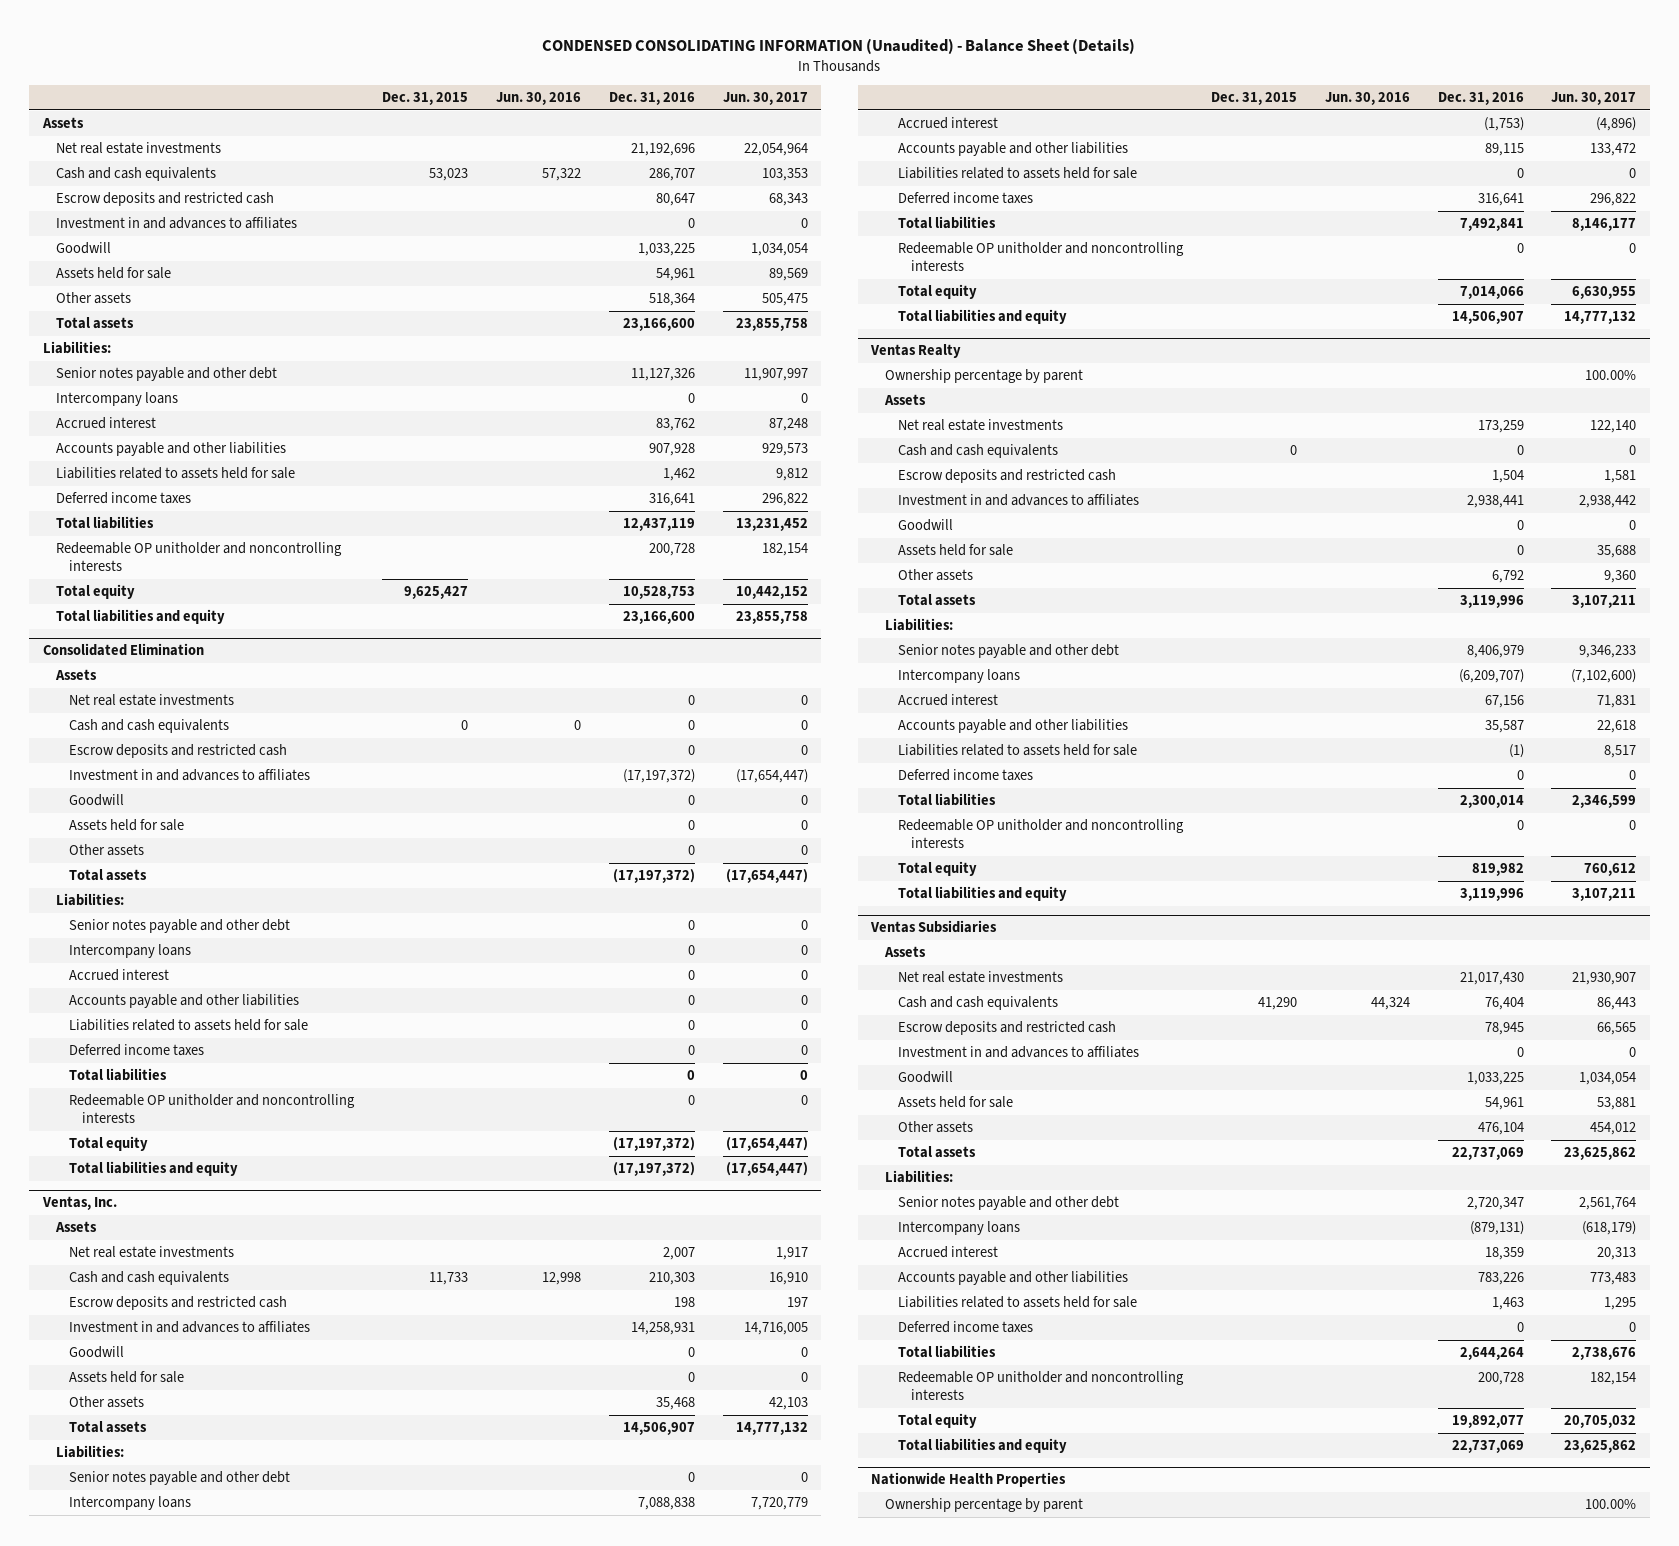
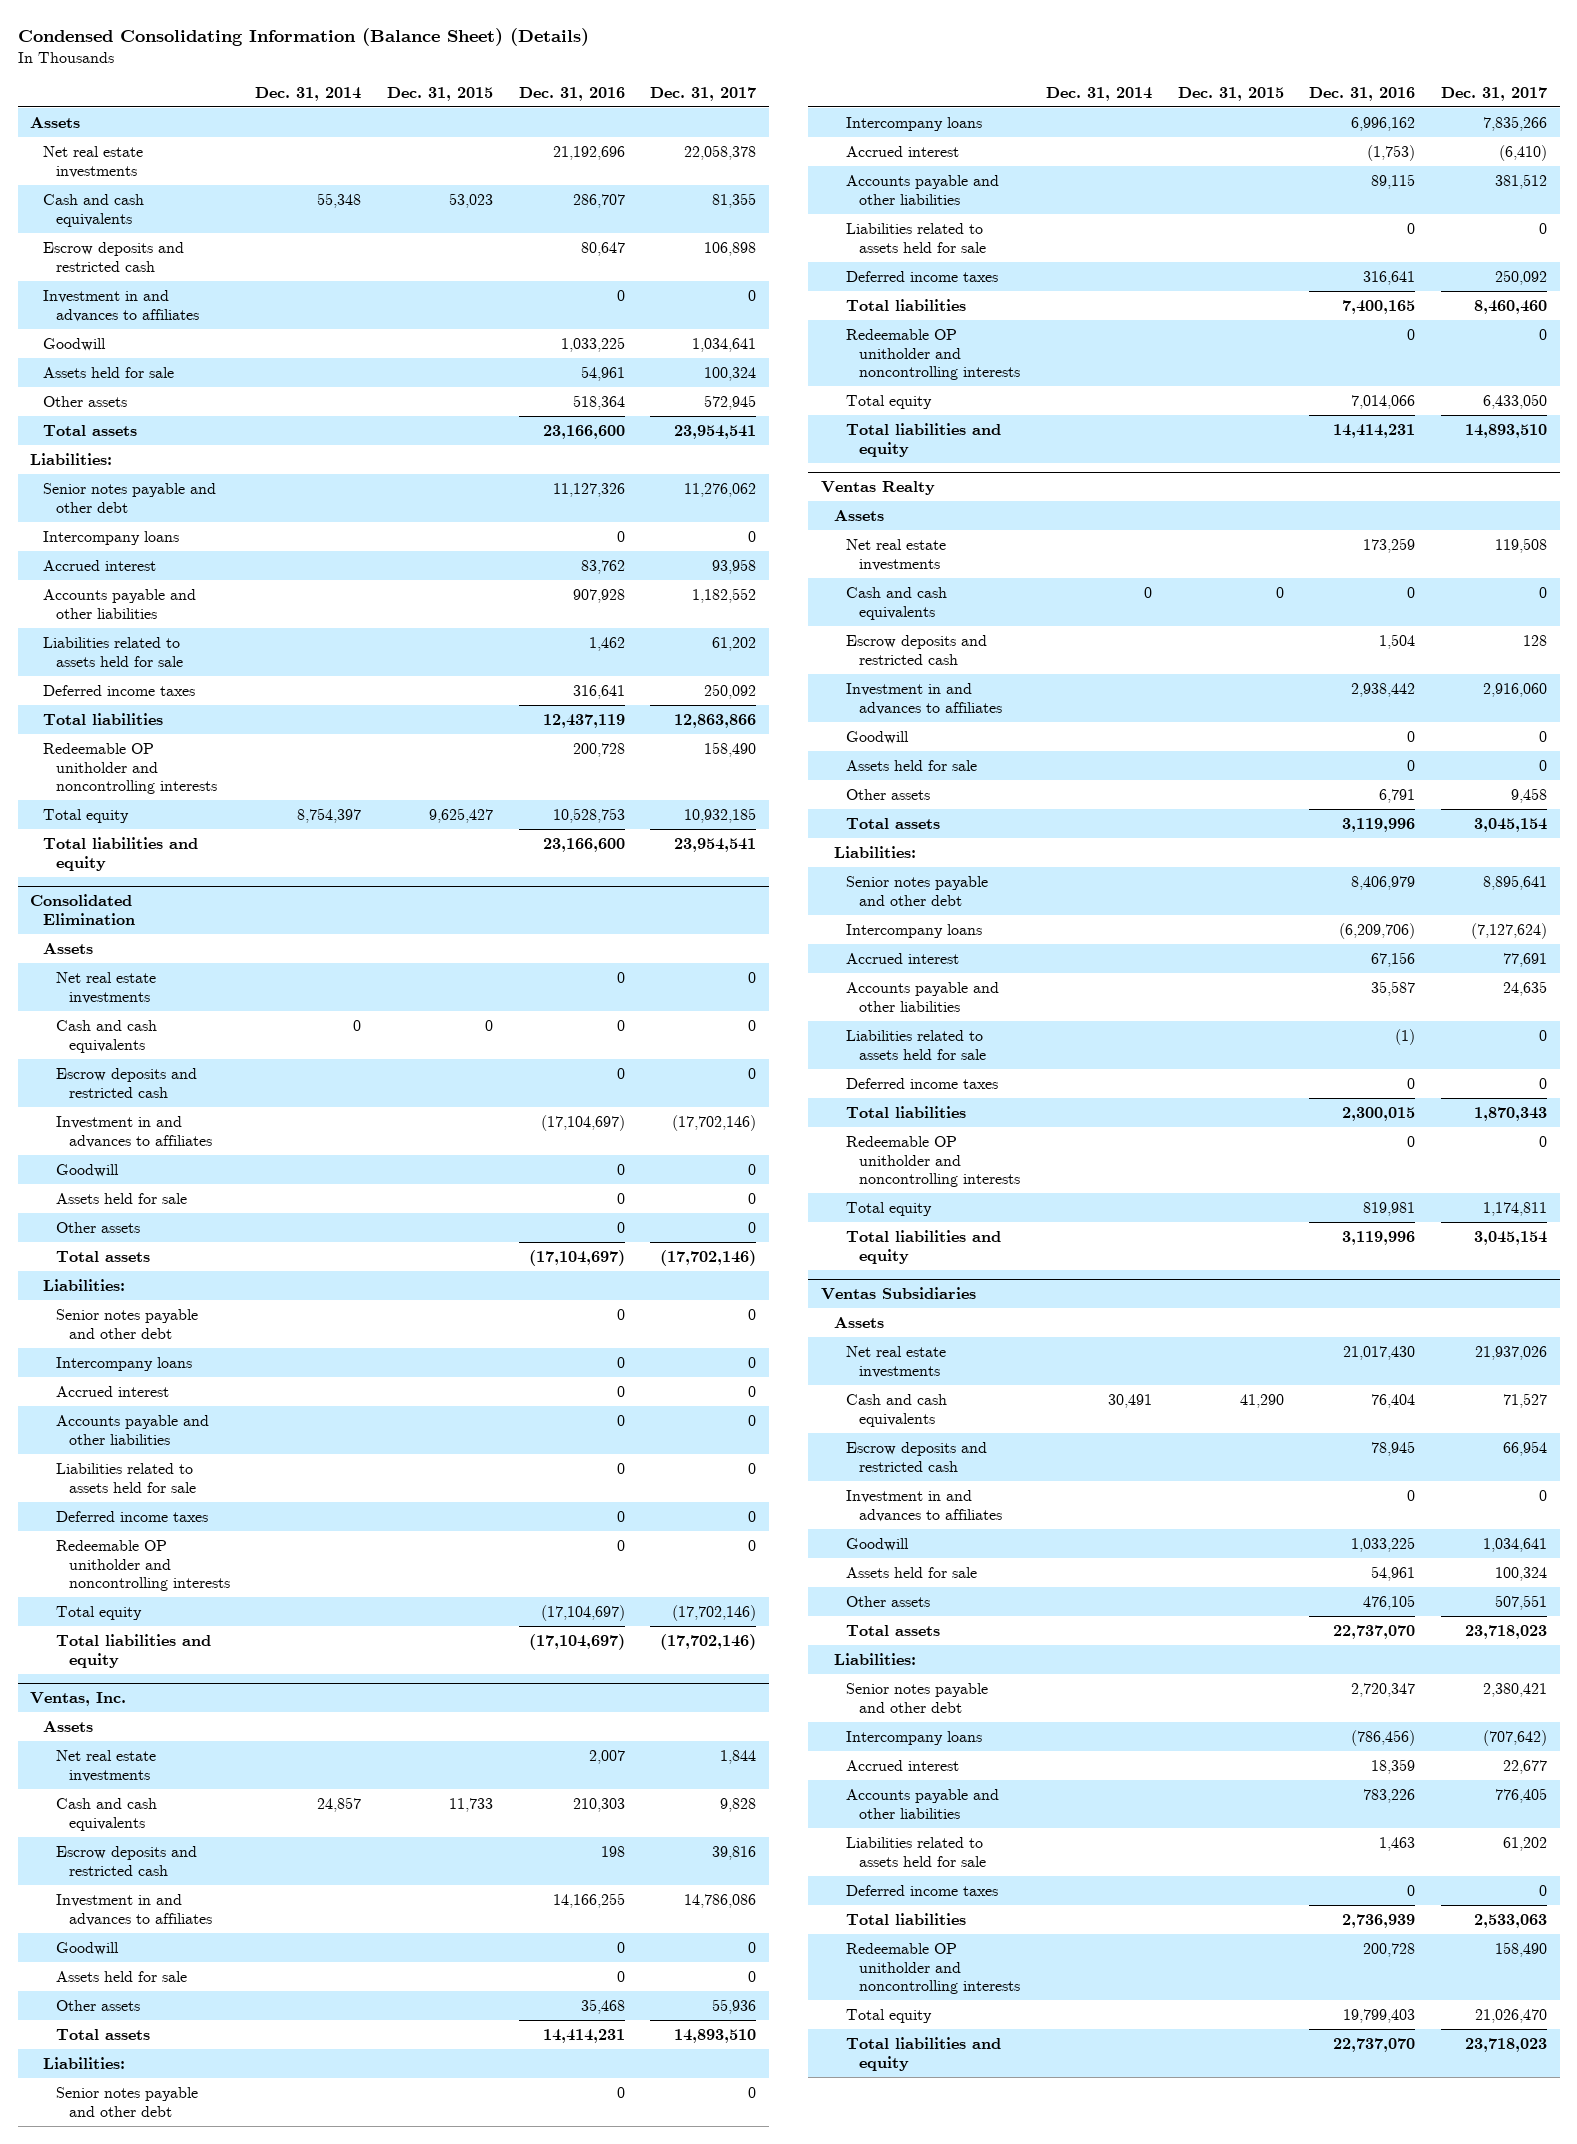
- CONDENSED CONSOLIDATING INFORMATION (Unaudited) - Balance Sheet (Details)
+ Condensed Consolidating Information (Balance Sheet) (Details)
- | Dec. 31, 2015 | Jun. 30, 2016 | Dec. 31, 2016 | Jun. 30, 2017
+ | Dec. 31, 2014 | Dec. 31, 2015 | Dec. 31, 2016 | Dec. 31, 2017
@ Consolidated Elimination
- Investment in and advances to affiliates | | | (17,197,372) | (17,654,447)
+ Investment in and advances to affiliates | | | (17,104,697) | (17,702,146)
- Total assets | | | (17,197,372) | (17,654,447)
+ Total assets | | | (17,104,697) | (17,702,146)
- Total liabilities | | | 0 | 0
- Total equity | | | (17,197,372) | (17,654,447)
- Total liabilities and equity | | | (17,197,372) | (17,654,447)
+ Total equity | | | (17,104,697) | (17,702,146)
+ Total liabilities and equity | | | (17,104,697) | (17,702,146)
@ Ventas, Inc.
- Investment in and advances to affiliates | | | 14,258,931 | 14,716,005
+ Investment in and advances to affiliates | | | 14,166,255 | 14,786,086
- Total assets | | | 14,506,907 | 14,777,132
+ Total assets | | | 14,414,231 | 14,893,510
- Intercompany loans | | | 7,088,838 | 7,720,779
+ Intercompany loans | | | 6,996,162 | 7,835,266
- Total liabilities | | | 7,492,841 | 8,146,177
+ Total liabilities | | | 7,400,165 | 8,460,460
- Total liabilities and equity | | | 14,506,907 | 14,777,132
+ Total liabilities and equity | | | 14,414,231 | 14,893,510
@ Ventas Realty
- Ownership percentage by parent | | | | 100.00%
- Investment in and advances to affiliates | | | 2,938,441 | 2,938,442
+ Investment in and advances to affiliates | | | 2,938,442 | 2,916,060
- Other assets | | | 6,792 | 9,360
+ Other assets | | | 6,791 | 9,458
- Intercompany loans | | | (6,209,707) | (7,102,600)
+ Intercompany loans | | | (6,209,706) | (7,127,624)
- Total liabilities | | | 2,300,014 | 2,346,599
+ Total liabilities | | | 2,300,015 | 1,870,343
- Total equity | | | 819,982 | 760,612
+ Total equity | | | 819,981 | 1,174,811
@ Ventas Subsidiaries
- Other assets | | | 476,104 | 454,012
- Total assets | | | 22,737,069 | 23,625,862
+ Other assets | | | 476,105 | 507,551
+ Total assets | | | 22,737,070 | 23,718,023
- Intercompany loans | | | (879,131) | (618,179)
+ Intercompany loans | | | (786,456) | (707,642)
- Total liabilities | | | 2,644,264 | 2,738,676
+ Total liabilities | | | 2,736,939 | 2,533,063
- Total equity | | | 19,892,077 | 20,705,032
- Total liabilities and equity | | | 22,737,069 | 23,625,862
- Nationwide Health Properties
- Ownership percentage by parent | | | | 100.00%
@ Ventas Subsidiaries
+ Total equity | | | 19,799,403 | 21,026,470
+ Total liabilities and equity | | | 22,737,070 | 23,718,023

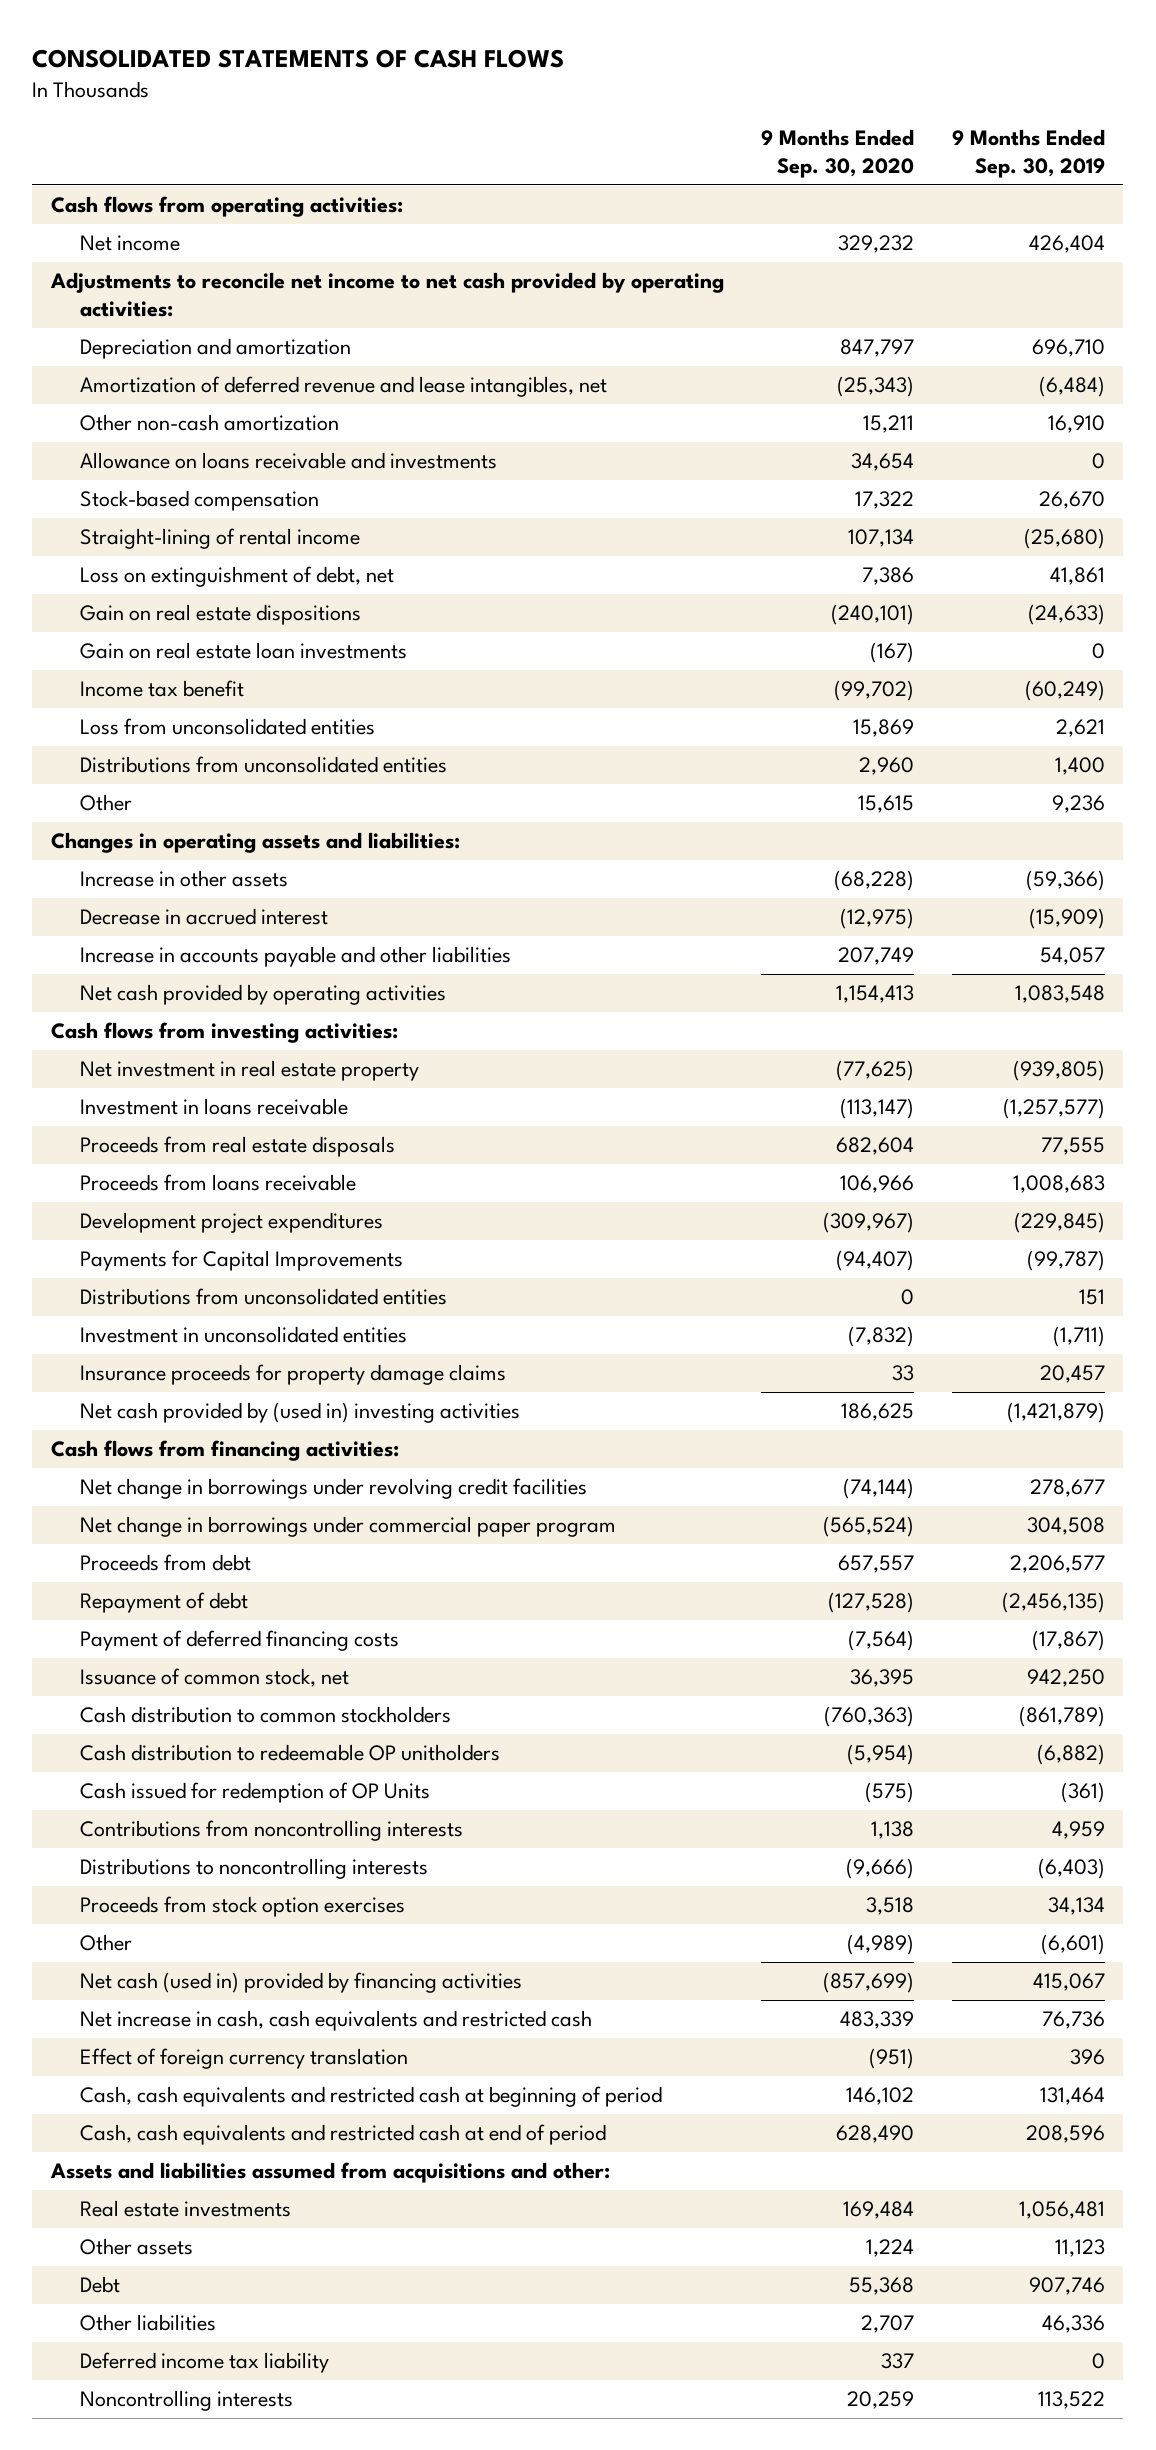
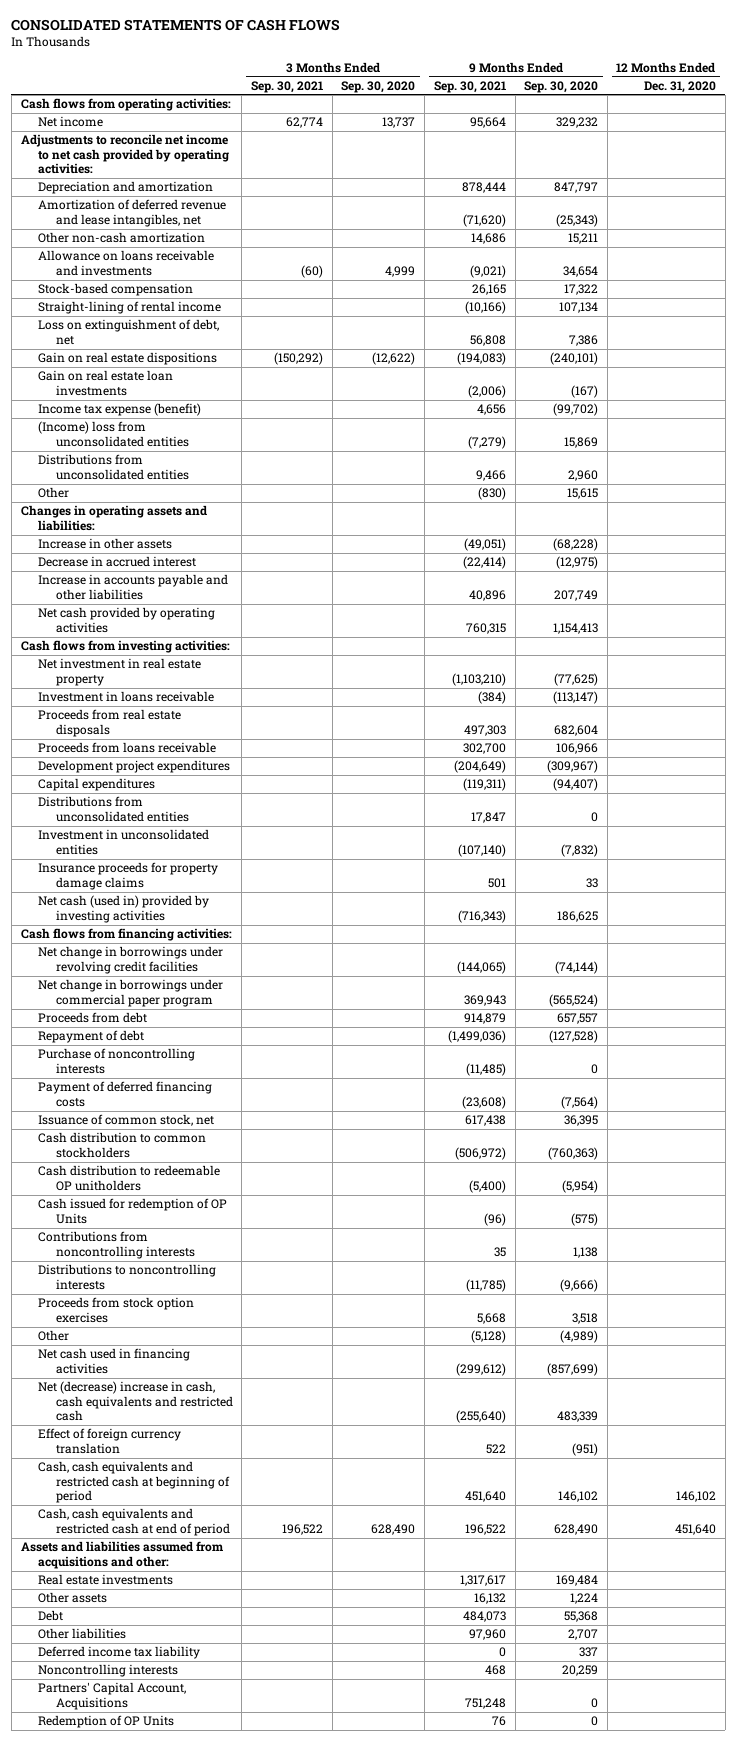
- | 9 Months Ended Sep. 30, 2020 | 9 Months Ended Sep. 30, 2019
+ | 3 Months Ended Sep. 30, 2021 | 3 Months Ended Sep. 30, 2020 | 9 Months Ended Sep. 30, 2021 | 9 Months Ended Sep. 30, 2020 | 12 Months Ended Dec. 31, 2020
- Income tax benefit | (99,702) | (60,249)
- Loss from unconsolidated entities | 15,869 | 2,621
+ Income tax expense (benefit) | | | 4,656 | (99,702) |
+ (Income) loss from unconsolidated entities | | | (7,279) | 15,869 |
- Payments for Capital Improvements | (94,407) | (99,787)
+ Capital expenditures | | | (119,311) | (94,407) |
- Net cash provided by (used in) investing activities | 186,625 | (1,421,879)
+ Net cash (used in) provided by investing activities | | | (716,343) | 186,625 |
+ Purchase of noncontrolling interests | | | (11,485) | 0 |
- Net cash (used in) provided by financing activities | (857,699) | 415,067
- Net increase in cash, cash equivalents and restricted cash | 483,339 | 76,736
+ Net cash used in financing activities | | | (299,612) | (857,699) |
+ Net (decrease) increase in cash, cash equivalents and restricted cash | | | (255,640) | 483,339 |
+ Partners' Capital Account, Acquisitions | | | 751,248 | 0 |
+ Redemption of OP Units | | | 76 | 0 |

